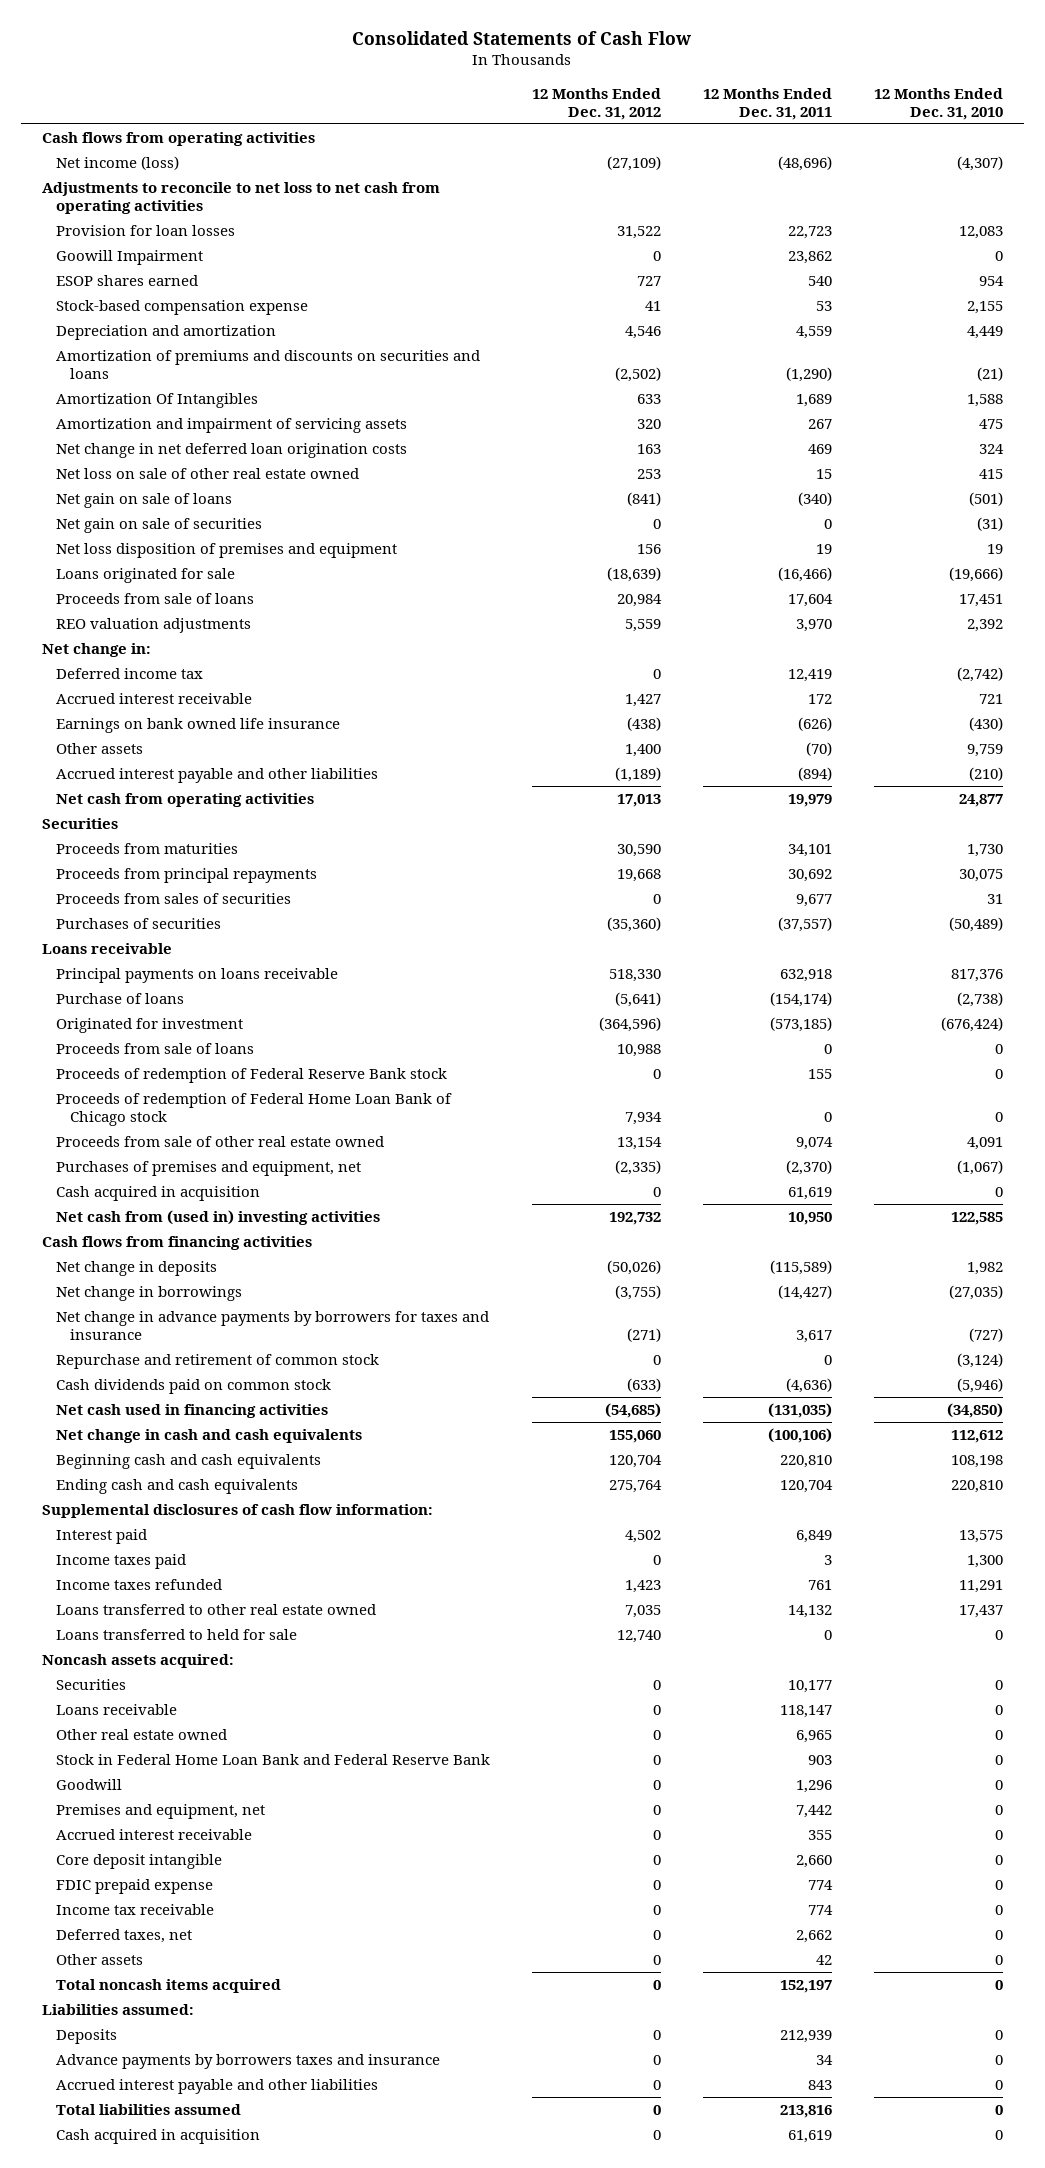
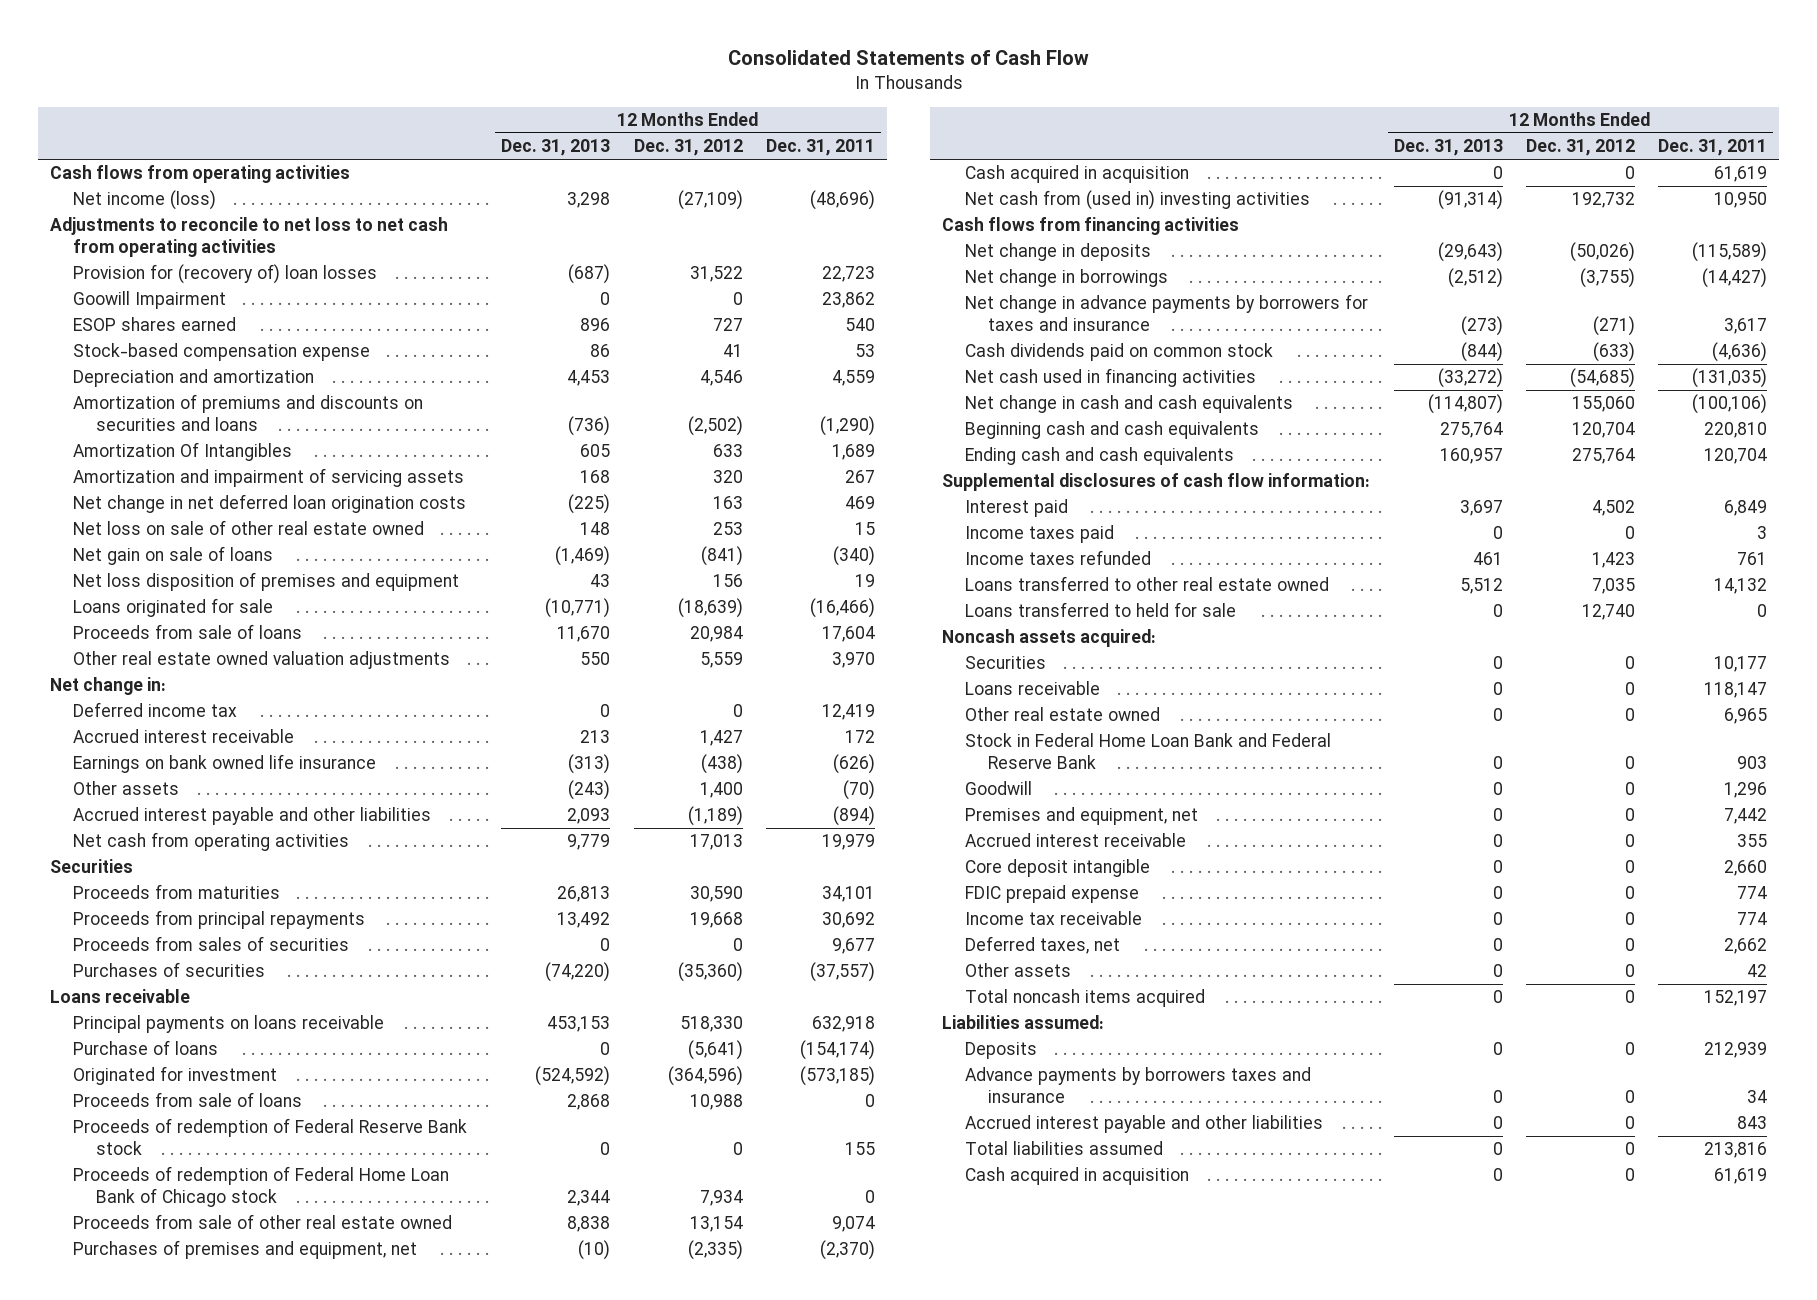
- | 12 Months Ended Dec. 31, 2012 | 12 Months Ended Dec. 31, 2011 | 12 Months Ended Dec. 31, 2010
+ | 12 Months Ended Dec. 31, 2013 | 12 Months Ended Dec. 31, 2012 | 12 Months Ended Dec. 31, 2011
- Provision for loan losses | 31,522 | 22,723 | 12,083
+ Provision for (recovery of) loan losses | (687) | 31,522 | 22,723
- Net gain on sale of securities | 0 | 0 | (31)
- REO valuation adjustments | 5,559 | 3,970 | 2,392
+ Other real estate owned valuation adjustments | 550 | 5,559 | 3,970
- Repurchase and retirement of common stock | 0 | 0 | (3,124)

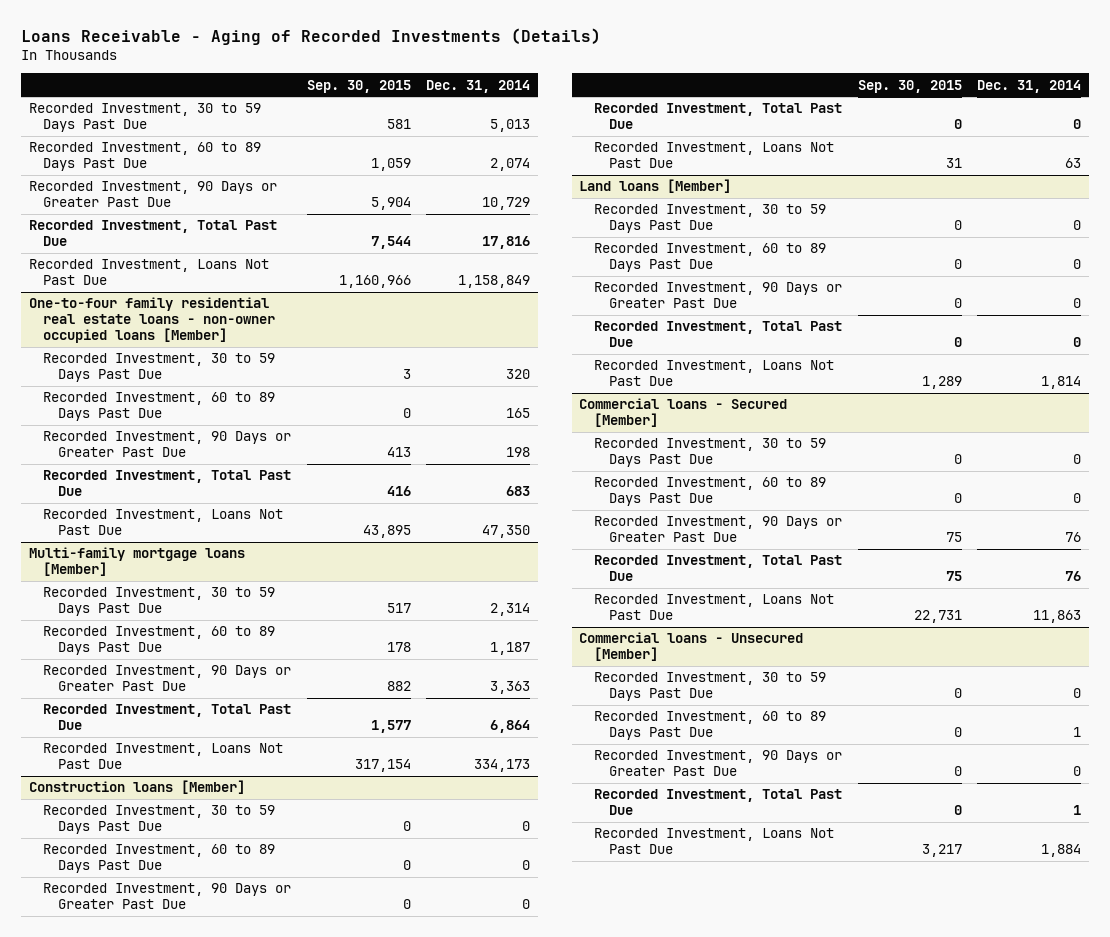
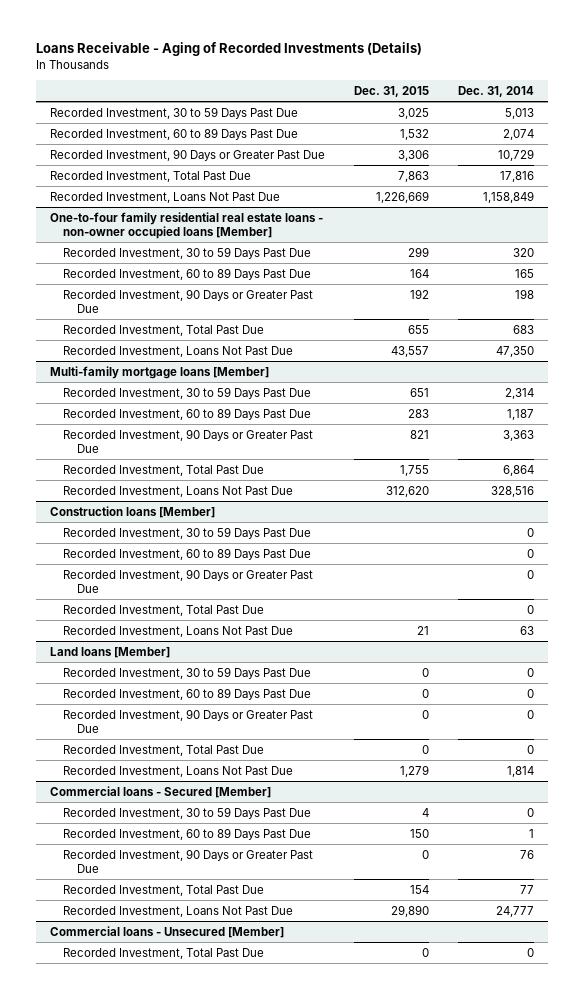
- | Sep. 30, 2015 | Dec. 31, 2014
+ | Dec. 31, 2015 | Dec. 31, 2014
@ Multi-family mortgage loans [Member]
- Recorded Investment, Loans Not Past Due | 317,154 | 334,173
+ Recorded Investment, Loans Not Past Due | 312,620 | 328,516
@ Commercial loans - Secured [Member]
- Recorded Investment, 60 to 89 Days Past Due | 0 | 0
+ Recorded Investment, 60 to 89 Days Past Due | 150 | 1
- Recorded Investment, Total Past Due | 75 | 76
- Recorded Investment, Loans Not Past Due | 22,731 | 11,863
+ Recorded Investment, Total Past Due | 154 | 77
+ Recorded Investment, Loans Not Past Due | 29,890 | 24,777
@ Commercial loans - Unsecured [Member]
- Recorded Investment, 30 to 59 Days Past Due | 0 | 0
- Recorded Investment, 60 to 89 Days Past Due | 0 | 1
- Recorded Investment, 90 Days or Greater Past Due | 0 | 0
- Recorded Investment, Total Past Due | 0 | 1
- Recorded Investment, Loans Not Past Due | 3,217 | 1,884
+ Recorded Investment, Total Past Due | 0 | 0

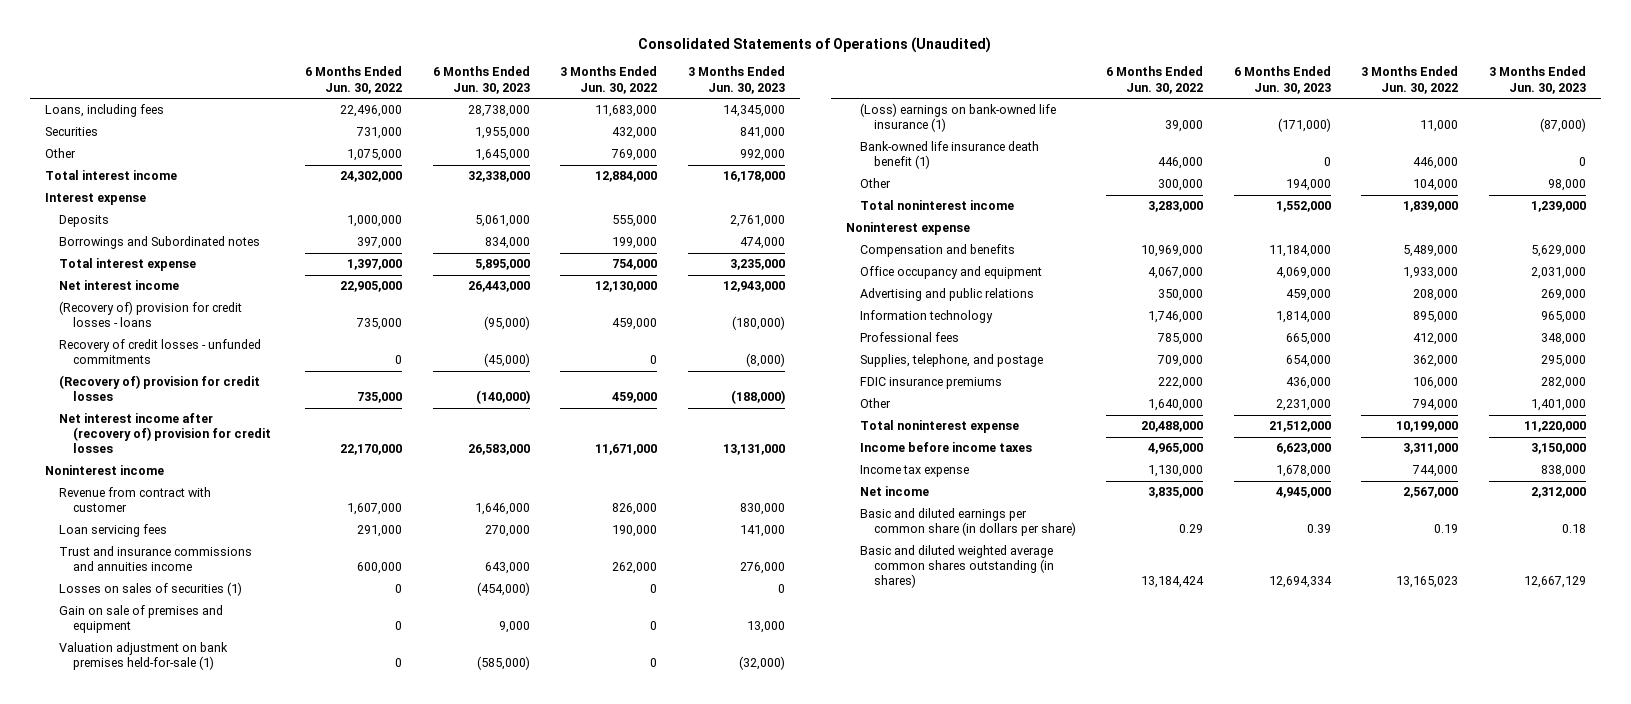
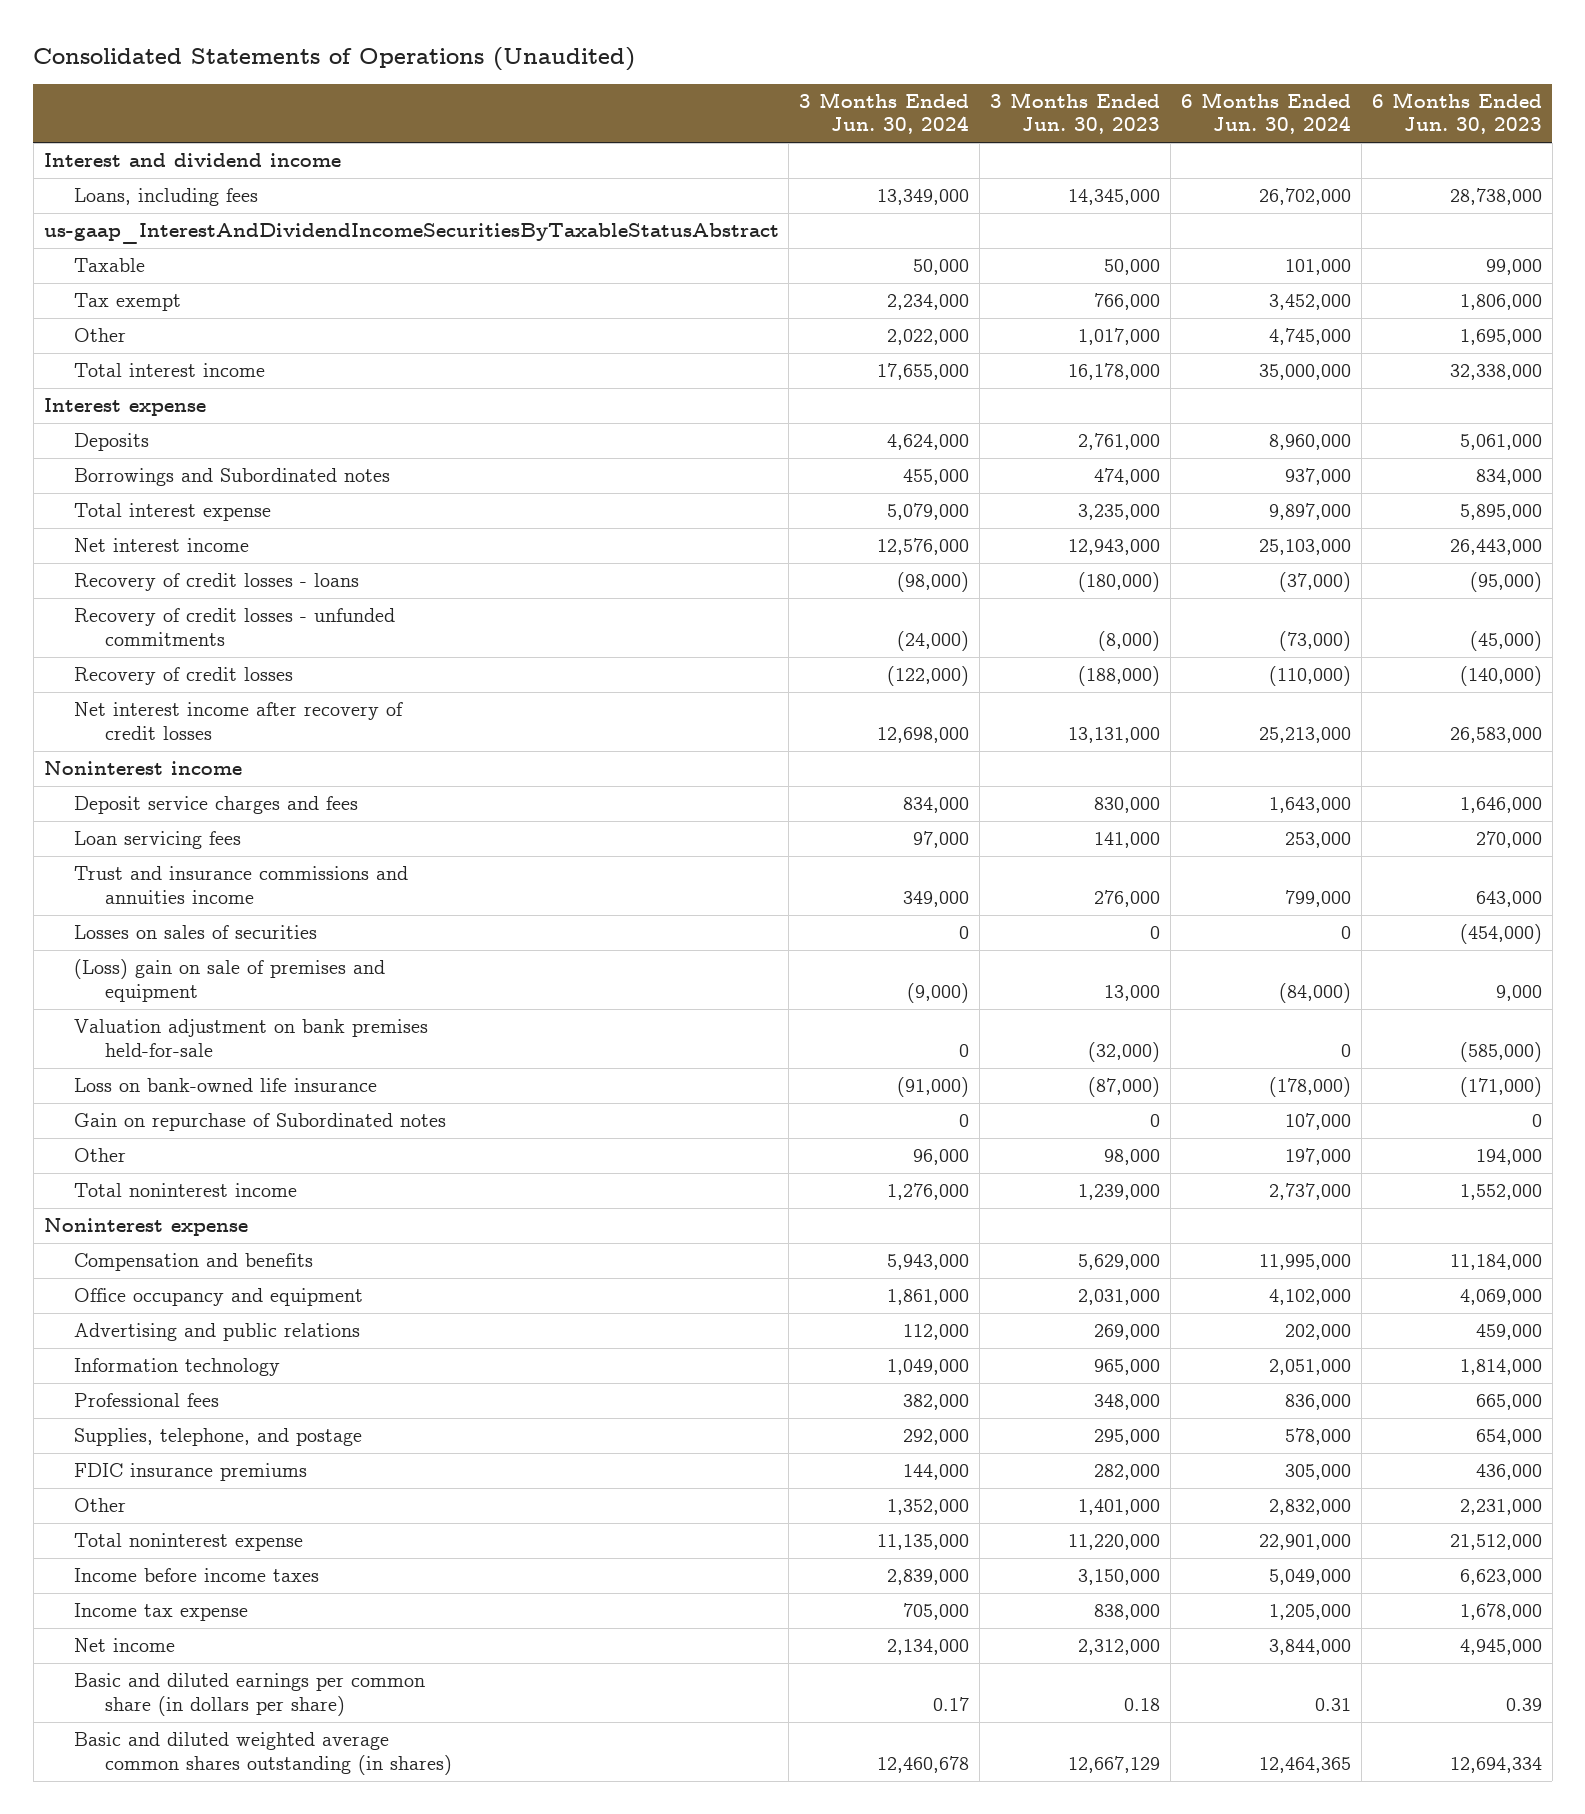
- | 6 Months Ended Jun. 30, 2022 | 6 Months Ended Jun. 30, 2023 | 3 Months Ended Jun. 30, 2022 | 3 Months Ended Jun. 30, 2023
+ | 3 Months Ended Jun. 30, 2024 | 3 Months Ended Jun. 30, 2023 | 6 Months Ended Jun. 30, 2024 | 6 Months Ended Jun. 30, 2023
+ Interest and dividend income
- Securities | 731,000 | 1,955,000 | 432,000 | 841,000
- Other | 1,075,000 | 1,645,000 | 769,000 | 992,000
+ us-gaap_InterestAndDividendIncomeSecuritiesByTaxableStatusAbstract
+ Taxable | 50,000 | 50,000 | 101,000 | 99,000
+ Tax exempt | 2,234,000 | 766,000 | 3,452,000 | 1,806,000
+ Other | 2,022,000 | 1,017,000 | 4,745,000 | 1,695,000
- (Recovery of) provision for credit losses - loans | 735,000 | (95,000) | 459,000 | (180,000)
+ Recovery of credit losses - loans | (98,000) | (180,000) | (37,000) | (95,000)
- (Recovery of) provision for credit losses | 735,000 | (140,000) | 459,000 | (188,000)
- Net interest income after (recovery of) provision for credit losses | 22,170,000 | 26,583,000 | 11,671,000 | 13,131,000
+ Recovery of credit losses | (122,000) | (188,000) | (110,000) | (140,000)
+ Net interest income after recovery of credit losses | 12,698,000 | 13,131,000 | 25,213,000 | 26,583,000
- Revenue from contract with customer | 1,607,000 | 1,646,000 | 826,000 | 830,000
+ Deposit service charges and fees | 834,000 | 830,000 | 1,643,000 | 1,646,000
- Losses on sales of securities (1) | 0 | (454,000) | 0 | 0
- Gain on sale of premises and equipment | 0 | 9,000 | 0 | 13,000
- Valuation adjustment on bank premises held-for-sale (1) | 0 | (585,000) | 0 | (32,000)
- (Loss) earnings on bank-owned life insurance (1) | 39,000 | (171,000) | 11,000 | (87,000)
- Bank-owned life insurance death benefit (1) | 446,000 | 0 | 446,000 | 0
+ Losses on sales of securities | 0 | 0 | 0 | (454,000)
+ (Loss) gain on sale of premises and equipment | (9,000) | 13,000 | (84,000) | 9,000
+ Valuation adjustment on bank premises held-for-sale | 0 | (32,000) | 0 | (585,000)
+ Loss on bank-owned life insurance | (91,000) | (87,000) | (178,000) | (171,000)
+ Gain on repurchase of Subordinated notes | 0 | 0 | 107,000 | 0

